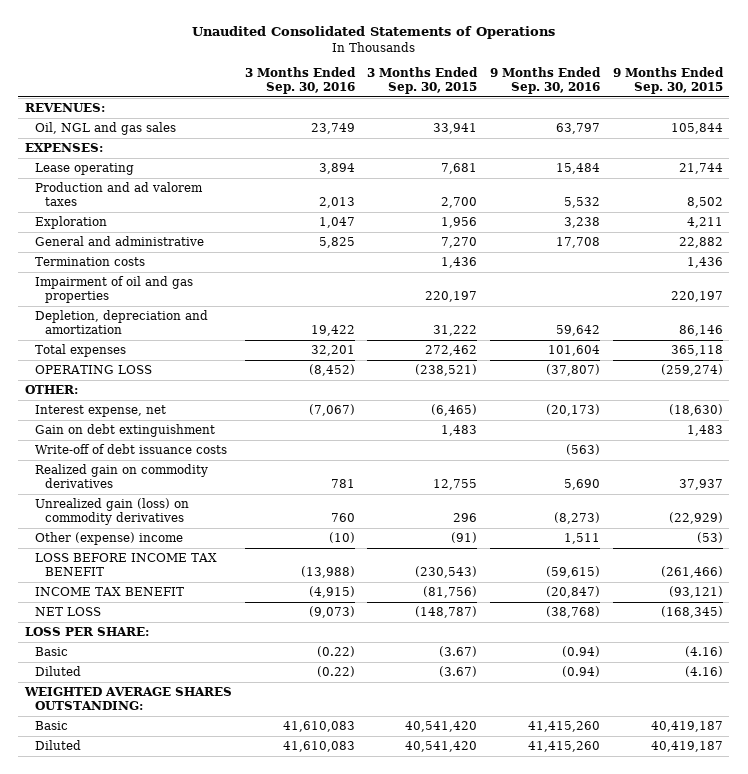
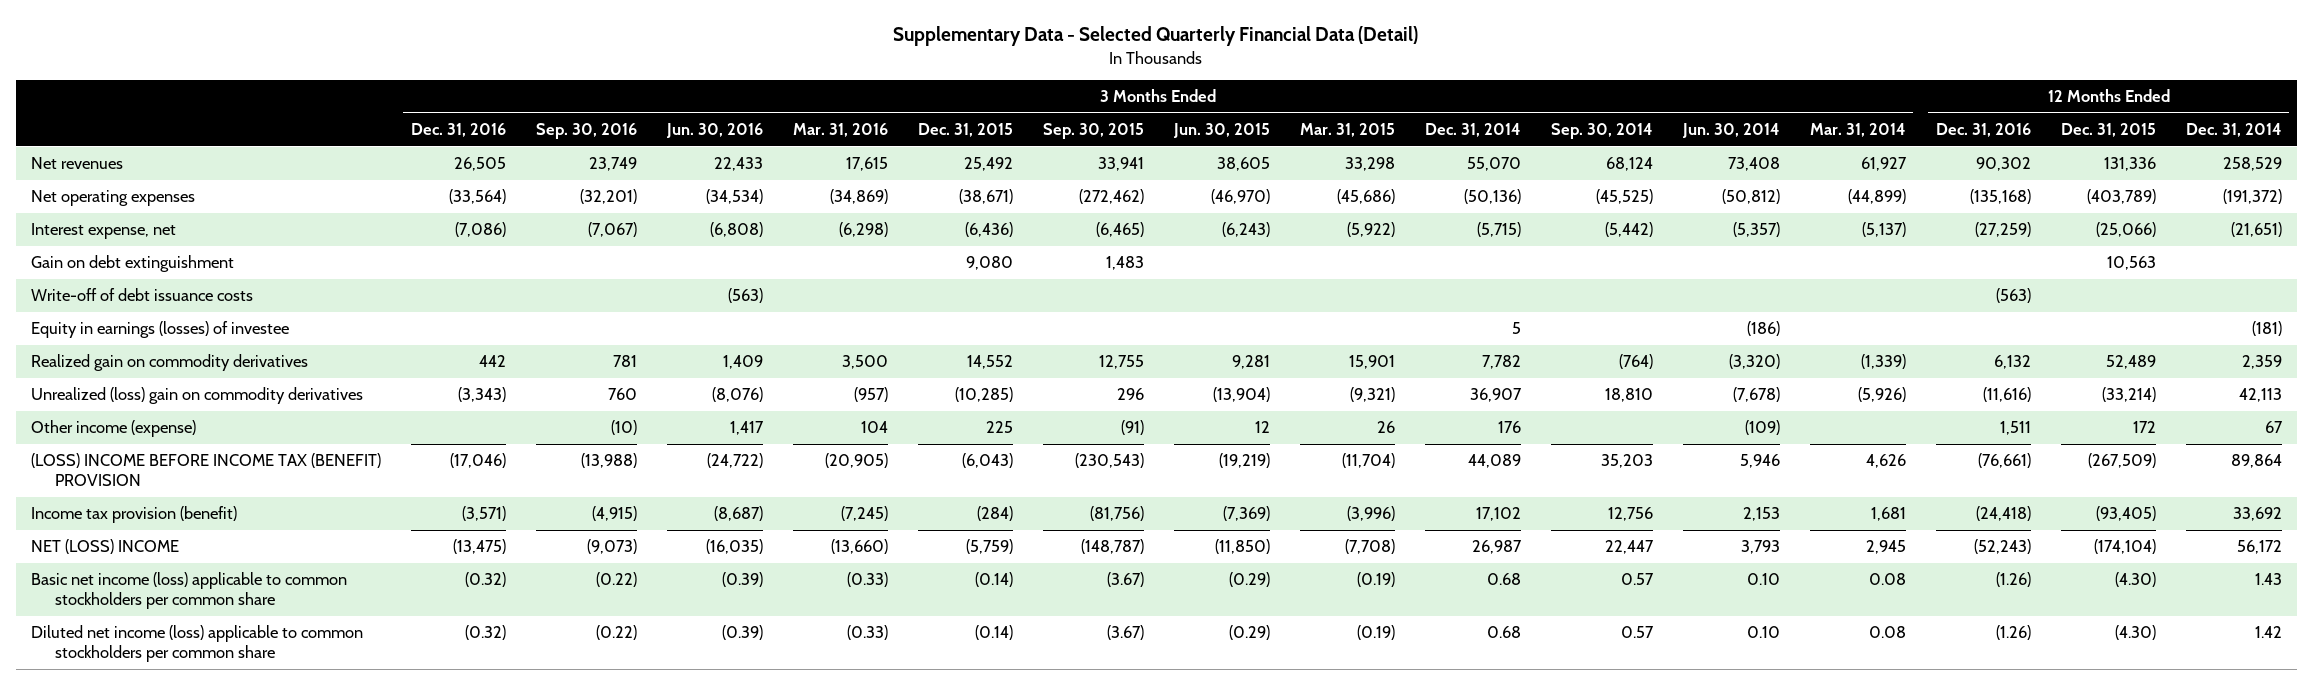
- Unaudited Consolidated Statements of Operations
+ Supplementary Data - Selected Quarterly Financial Data (Detail)
- | 3 Months Ended Sep. 30, 2016 | 3 Months Ended Sep. 30, 2015 | 9 Months Ended Sep. 30, 2016 | 9 Months Ended Sep. 30, 2015
+ | 3 Months Ended Dec. 31, 2016 | 3 Months Ended Sep. 30, 2016 | 3 Months Ended Jun. 30, 2016 | 3 Months Ended Mar. 31, 2016 | 3 Months Ended Dec. 31, 2015 | 3 Months Ended Sep. 30, 2015 | 3 Months Ended Jun. 30, 2015 | 3 Months Ended Mar. 31, 2015 | 3 Months Ended Dec. 31, 2014 | 3 Months Ended Sep. 30, 2014 | 3 Months Ended Jun. 30, 2014 | 3 Months Ended Mar. 31, 2014 | 12 Months Ended Dec. 31, 2016 | 12 Months Ended Dec. 31, 2015 | 12 Months Ended Dec. 31, 2014
- REVENUES:
- Oil, NGL and gas sales | 23,749 | 33,941 | 63,797 | 105,844
- EXPENSES:
- Lease operating | 3,894 | 7,681 | 15,484 | 21,744
- Production and ad valorem taxes | 2,013 | 2,700 | 5,532 | 8,502
- Exploration | 1,047 | 1,956 | 3,238 | 4,211
- General and administrative | 5,825 | 7,270 | 17,708 | 22,882
- Termination costs | | 1,436 | | 1,436
- Impairment of oil and gas properties | | 220,197 | | 220,197
- Depletion, depreciation and amortization | 19,422 | 31,222 | 59,642 | 86,146
- Total expenses | 32,201 | 272,462 | 101,604 | 365,118
- OPERATING LOSS | (8,452) | (238,521) | (37,807) | (259,274)
- OTHER:
+ Net revenues | 26,505 | 23,749 | 22,433 | 17,615 | 25,492 | 33,941 | 38,605 | 33,298 | 55,070 | 68,124 | 73,408 | 61,927 | 90,302 | 131,336 | 258,529
+ Net operating expenses | (33,564) | (32,201) | (34,534) | (34,869) | (38,671) | (272,462) | (46,970) | (45,686) | (50,136) | (45,525) | (50,812) | (44,899) | (135,168) | (403,789) | (191,372)
+ Equity in earnings (losses) of investee | | | | | | | | | 5 | | (186) | | | | (181)
- Unrealized gain (loss) on commodity derivatives | 760 | 296 | (8,273) | (22,929)
- Other (expense) income | (10) | (91) | 1,511 | (53)
- LOSS BEFORE INCOME TAX BENEFIT | (13,988) | (230,543) | (59,615) | (261,466)
- INCOME TAX BENEFIT | (4,915) | (81,756) | (20,847) | (93,121)
- NET LOSS | (9,073) | (148,787) | (38,768) | (168,345)
- LOSS PER SHARE:
- Basic | (0.22) | (3.67) | (0.94) | (4.16)
- Diluted | (0.22) | (3.67) | (0.94) | (4.16)
- WEIGHTED AVERAGE SHARES OUTSTANDING:
- Basic | 41,610,083 | 40,541,420 | 41,415,260 | 40,419,187
- Diluted | 41,610,083 | 40,541,420 | 41,415,260 | 40,419,187
+ Unrealized (loss) gain on commodity derivatives | (3,343) | 760 | (8,076) | (957) | (10,285) | 296 | (13,904) | (9,321) | 36,907 | 18,810 | (7,678) | (5,926) | (11,616) | (33,214) | 42,113
+ Other income (expense) | | (10) | 1,417 | 104 | 225 | (91) | 12 | 26 | 176 | | (109) | | 1,511 | 172 | 67
+ (LOSS) INCOME BEFORE INCOME TAX (BENEFIT) PROVISION | (17,046) | (13,988) | (24,722) | (20,905) | (6,043) | (230,543) | (19,219) | (11,704) | 44,089 | 35,203 | 5,946 | 4,626 | (76,661) | (267,509) | 89,864
+ Income tax provision (benefit) | (3,571) | (4,915) | (8,687) | (7,245) | (284) | (81,756) | (7,369) | (3,996) | 17,102 | 12,756 | 2,153 | 1,681 | (24,418) | (93,405) | 33,692
+ NET (LOSS) INCOME | (13,475) | (9,073) | (16,035) | (13,660) | (5,759) | (148,787) | (11,850) | (7,708) | 26,987 | 22,447 | 3,793 | 2,945 | (52,243) | (174,104) | 56,172
+ Basic net income (loss) applicable to common stockholders per common share | (0.32) | (0.22) | (0.39) | (0.33) | (0.14) | (3.67) | (0.29) | (0.19) | 0.68 | 0.57 | 0.10 | 0.08 | (1.26) | (4.30) | 1.43
+ Diluted net income (loss) applicable to common stockholders per common share | (0.32) | (0.22) | (0.39) | (0.33) | (0.14) | (3.67) | (0.29) | (0.19) | 0.68 | 0.57 | 0.10 | 0.08 | (1.26) | (4.30) | 1.42

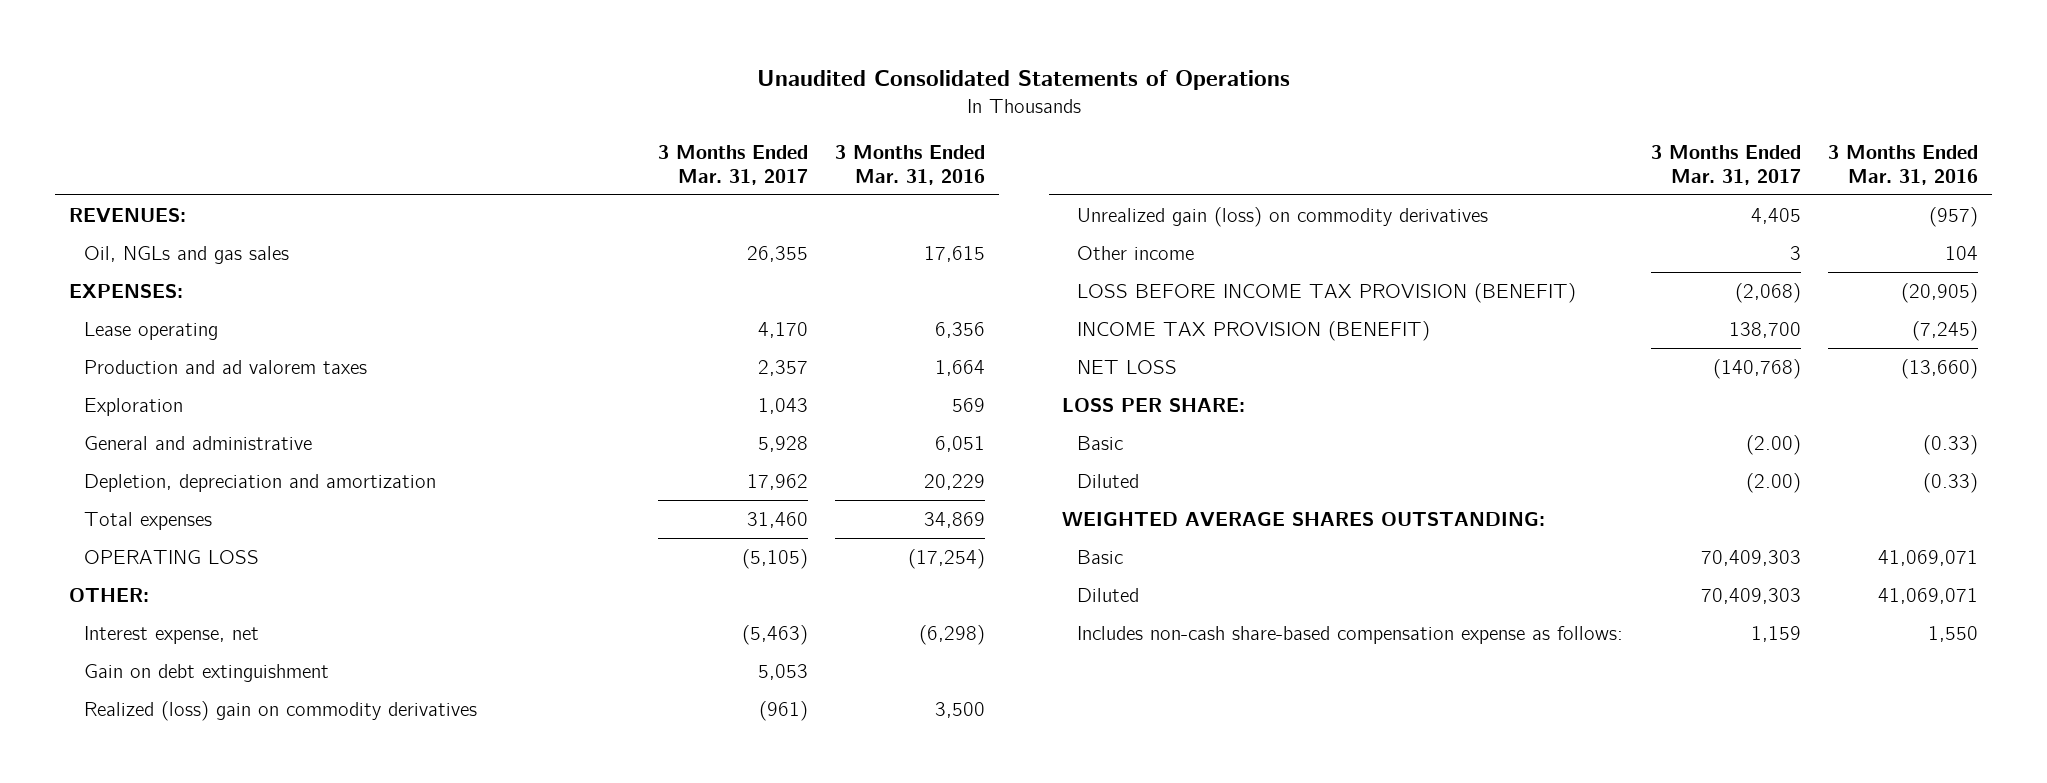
- Supplementary Data - Selected Quarterly Financial Data (Detail)
+ Unaudited Consolidated Statements of Operations
- | 3 Months Ended Dec. 31, 2016 | 3 Months Ended Sep. 30, 2016 | 3 Months Ended Jun. 30, 2016 | 3 Months Ended Mar. 31, 2016 | 3 Months Ended Dec. 31, 2015 | 3 Months Ended Sep. 30, 2015 | 3 Months Ended Jun. 30, 2015 | 3 Months Ended Mar. 31, 2015 | 3 Months Ended Dec. 31, 2014 | 3 Months Ended Sep. 30, 2014 | 3 Months Ended Jun. 30, 2014 | 3 Months Ended Mar. 31, 2014 | 12 Months Ended Dec. 31, 2016 | 12 Months Ended Dec. 31, 2015 | 12 Months Ended Dec. 31, 2014
+ | 3 Months Ended Mar. 31, 2017 | 3 Months Ended Mar. 31, 2016
- Net revenues | 26,505 | 23,749 | 22,433 | 17,615 | 25,492 | 33,941 | 38,605 | 33,298 | 55,070 | 68,124 | 73,408 | 61,927 | 90,302 | 131,336 | 258,529
- Net operating expenses | (33,564) | (32,201) | (34,534) | (34,869) | (38,671) | (272,462) | (46,970) | (45,686) | (50,136) | (45,525) | (50,812) | (44,899) | (135,168) | (403,789) | (191,372)
+ REVENUES:
+ Oil, NGLs and gas sales | 26,355 | 17,615
+ EXPENSES:
+ Lease operating | 4,170 | 6,356
+ Production and ad valorem taxes | 2,357 | 1,664
+ Exploration | 1,043 | 569
+ General and administrative | 5,928 | 6,051
+ Depletion, depreciation and amortization | 17,962 | 20,229
+ Total expenses | 31,460 | 34,869
+ OPERATING LOSS | (5,105) | (17,254)
+ OTHER:
- Write-off of debt issuance costs | | | (563) | | | | | | | | | | (563) | |
- Equity in earnings (losses) of investee | | | | | | | | | 5 | | (186) | | | | (181)
- Realized gain on commodity derivatives | 442 | 781 | 1,409 | 3,500 | 14,552 | 12,755 | 9,281 | 15,901 | 7,782 | (764) | (3,320) | (1,339) | 6,132 | 52,489 | 2,359
- Unrealized (loss) gain on commodity derivatives | (3,343) | 760 | (8,076) | (957) | (10,285) | 296 | (13,904) | (9,321) | 36,907 | 18,810 | (7,678) | (5,926) | (11,616) | (33,214) | 42,113
- Other income (expense) | | (10) | 1,417 | 104 | 225 | (91) | 12 | 26 | 176 | | (109) | | 1,511 | 172 | 67
- (LOSS) INCOME BEFORE INCOME TAX (BENEFIT) PROVISION | (17,046) | (13,988) | (24,722) | (20,905) | (6,043) | (230,543) | (19,219) | (11,704) | 44,089 | 35,203 | 5,946 | 4,626 | (76,661) | (267,509) | 89,864
- Income tax provision (benefit) | (3,571) | (4,915) | (8,687) | (7,245) | (284) | (81,756) | (7,369) | (3,996) | 17,102 | 12,756 | 2,153 | 1,681 | (24,418) | (93,405) | 33,692
- NET (LOSS) INCOME | (13,475) | (9,073) | (16,035) | (13,660) | (5,759) | (148,787) | (11,850) | (7,708) | 26,987 | 22,447 | 3,793 | 2,945 | (52,243) | (174,104) | 56,172
- Basic net income (loss) applicable to common stockholders per common share | (0.32) | (0.22) | (0.39) | (0.33) | (0.14) | (3.67) | (0.29) | (0.19) | 0.68 | 0.57 | 0.10 | 0.08 | (1.26) | (4.30) | 1.43
- Diluted net income (loss) applicable to common stockholders per common share | (0.32) | (0.22) | (0.39) | (0.33) | (0.14) | (3.67) | (0.29) | (0.19) | 0.68 | 0.57 | 0.10 | 0.08 | (1.26) | (4.30) | 1.42
+ Realized (loss) gain on commodity derivatives | (961) | 3,500
+ Unrealized gain (loss) on commodity derivatives | 4,405 | (957)
+ Other income | 3 | 104
+ LOSS BEFORE INCOME TAX PROVISION (BENEFIT) | (2,068) | (20,905)
+ INCOME TAX PROVISION (BENEFIT) | 138,700 | (7,245)
+ NET LOSS | (140,768) | (13,660)
+ LOSS PER SHARE:
+ Basic | (2.00) | (0.33)
+ Diluted | (2.00) | (0.33)
+ WEIGHTED AVERAGE SHARES OUTSTANDING:
+ Basic | 70,409,303 | 41,069,071
+ Diluted | 70,409,303 | 41,069,071
+ Includes non-cash share-based compensation expense as follows: | 1,159 | 1,550

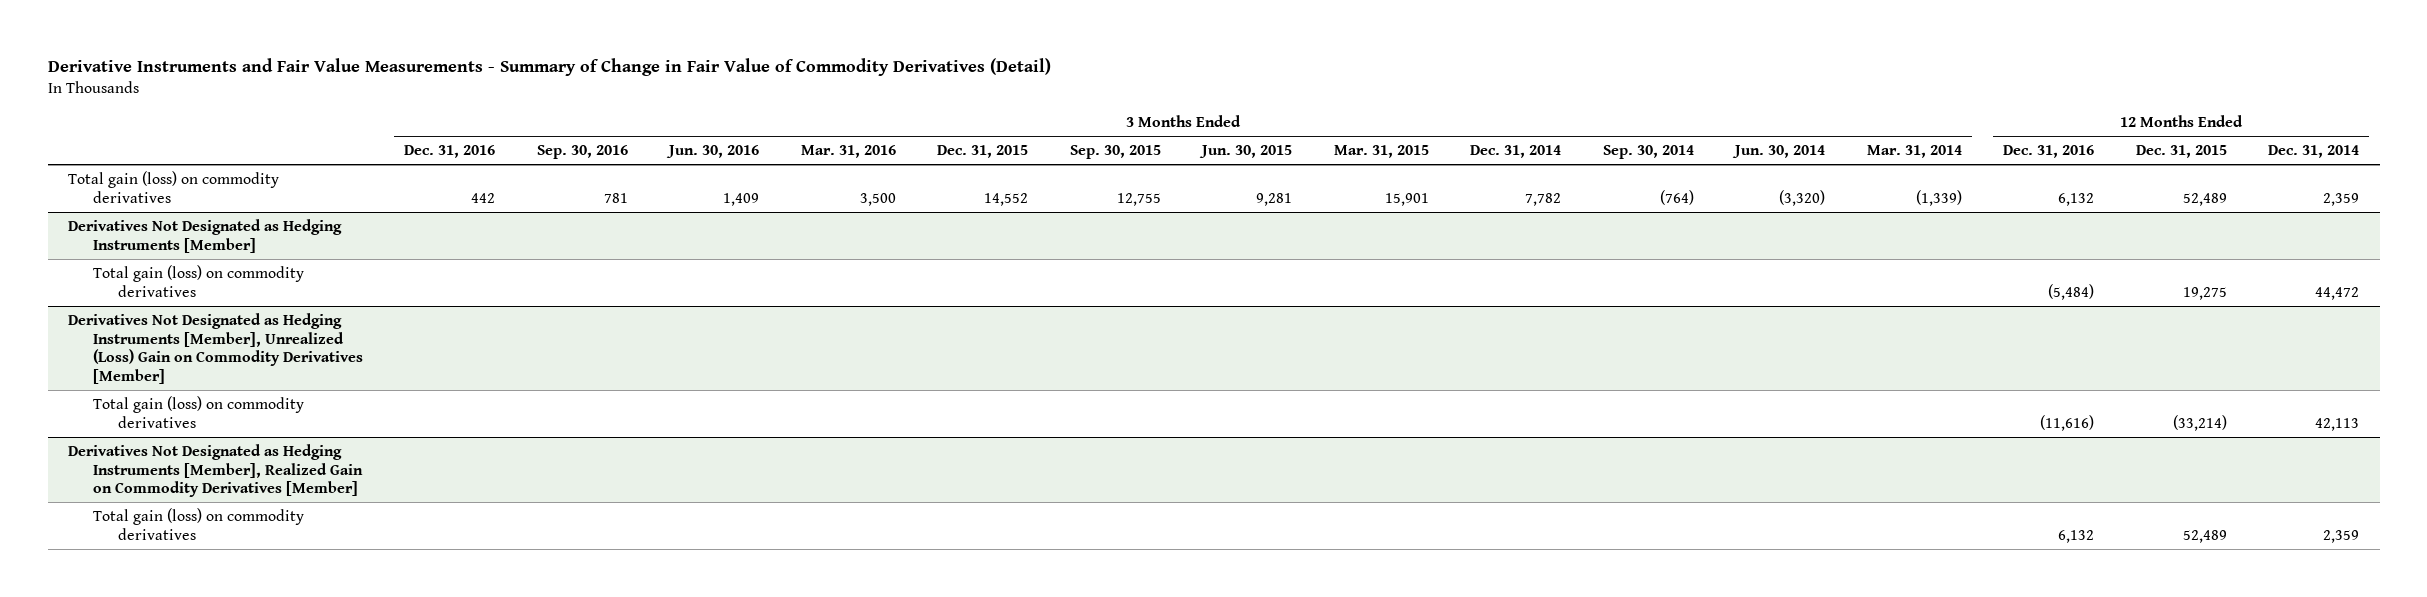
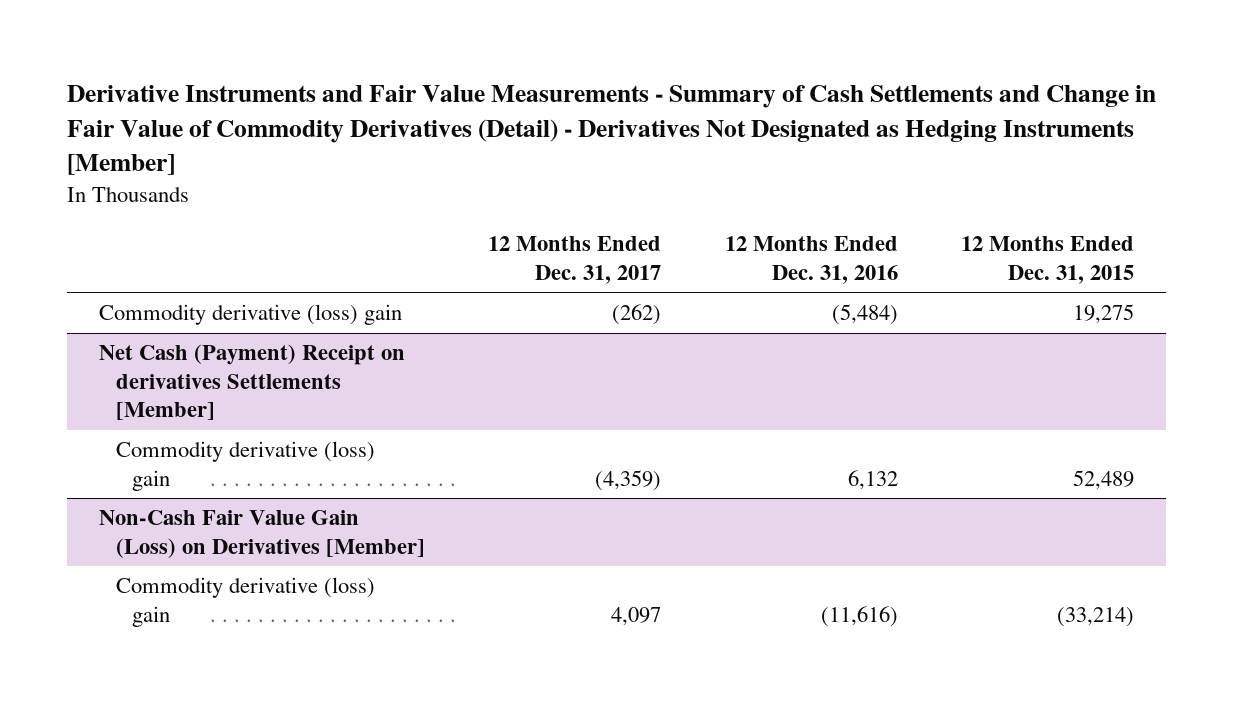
- Derivative Instruments and Fair Value Measurements - Summary of Change in Fair Value of Commodity Derivatives (Detail)
+ Derivative Instruments and Fair Value Measurements - Summary of Cash Settlements and Change in Fair Value of Commodity Derivatives (Detail) - Derivatives Not Designated as Hedging Instruments [Member]
- | 3 Months Ended Dec. 31, 2016 | 3 Months Ended Sep. 30, 2016 | 3 Months Ended Jun. 30, 2016 | 3 Months Ended Mar. 31, 2016 | 3 Months Ended Dec. 31, 2015 | 3 Months Ended Sep. 30, 2015 | 3 Months Ended Jun. 30, 2015 | 3 Months Ended Mar. 31, 2015 | 3 Months Ended Dec. 31, 2014 | 3 Months Ended Sep. 30, 2014 | 3 Months Ended Jun. 30, 2014 | 3 Months Ended Mar. 31, 2014 | 12 Months Ended Dec. 31, 2016 | 12 Months Ended Dec. 31, 2015 | 12 Months Ended Dec. 31, 2014
+ | 12 Months Ended Dec. 31, 2017 | 12 Months Ended Dec. 31, 2016 | 12 Months Ended Dec. 31, 2015
- Total gain (loss) on commodity derivatives | 442 | 781 | 1,409 | 3,500 | 14,552 | 12,755 | 9,281 | 15,901 | 7,782 | (764) | (3,320) | (1,339) | 6,132 | 52,489 | 2,359
- Derivatives Not Designated as Hedging Instruments [Member]
- Total gain (loss) on commodity derivatives | | | | | | | | | | | | | (5,484) | 19,275 | 44,472
- Derivatives Not Designated as Hedging Instruments [Member], Unrealized (Loss) Gain on Commodity Derivatives [Member]
- Total gain (loss) on commodity derivatives | | | | | | | | | | | | | (11,616) | (33,214) | 42,113
- Derivatives Not Designated as Hedging Instruments [Member], Realized Gain on Commodity Derivatives [Member]
- Total gain (loss) on commodity derivatives | | | | | | | | | | | | | 6,132 | 52,489 | 2,359
+ Commodity derivative (loss) gain | (262) | (5,484) | 19,275
+ Net Cash (Payment) Receipt on derivatives Settlements [Member]
+ Commodity derivative (loss) gain | (4,359) | 6,132 | 52,489
+ Non-Cash Fair Value Gain (Loss) on Derivatives [Member]
+ Commodity derivative (loss) gain | 4,097 | (11,616) | (33,214)

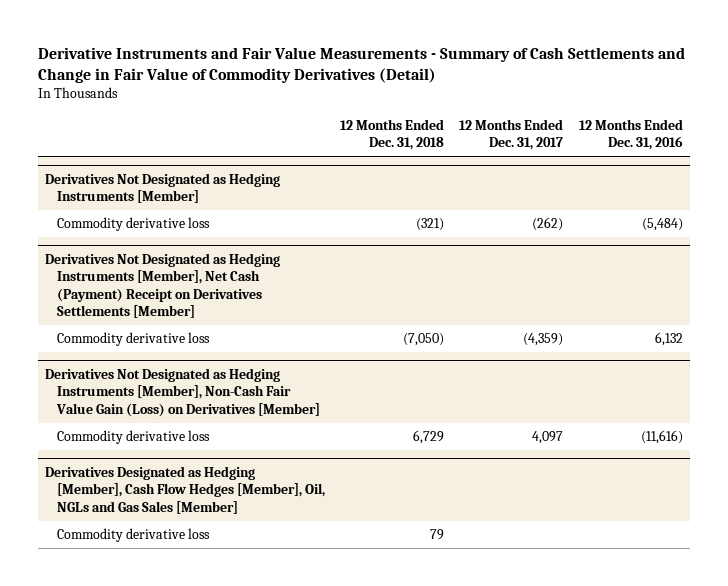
- Derivative Instruments and Fair Value Measurements - Summary of Cash Settlements and Change in Fair Value of Commodity Derivatives (Detail) - Derivatives Not Designated as Hedging Instruments [Member]
+ Derivative Instruments and Fair Value Measurements - Summary of Cash Settlements and Change in Fair Value of Commodity Derivatives (Detail)
- | 12 Months Ended Dec. 31, 2017 | 12 Months Ended Dec. 31, 2016 | 12 Months Ended Dec. 31, 2015
+ | 12 Months Ended Dec. 31, 2018 | 12 Months Ended Dec. 31, 2017 | 12 Months Ended Dec. 31, 2016
- Commodity derivative (loss) gain | (262) | (5,484) | 19,275
- Net Cash (Payment) Receipt on derivatives Settlements [Member]
- Commodity derivative (loss) gain | (4,359) | 6,132 | 52,489
- Non-Cash Fair Value Gain (Loss) on Derivatives [Member]
- Commodity derivative (loss) gain | 4,097 | (11,616) | (33,214)
+ Derivatives Not Designated as Hedging Instruments [Member]
+ Commodity derivative loss | (321) | (262) | (5,484)
+ Derivatives Not Designated as Hedging Instruments [Member], Net Cash (Payment) Receipt on Derivatives Settlements [Member]
+ Commodity derivative loss | (7,050) | (4,359) | 6,132
+ Derivatives Not Designated as Hedging Instruments [Member], Non-Cash Fair Value Gain (Loss) on Derivatives [Member]
+ Commodity derivative loss | 6,729 | 4,097 | (11,616)
+ Derivatives Designated as Hedging [Member], Cash Flow Hedges [Member], Oil, NGLs and Gas Sales [Member]
+ Commodity derivative loss | 79 | |

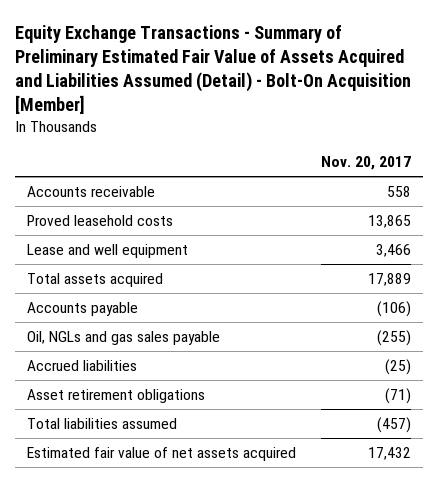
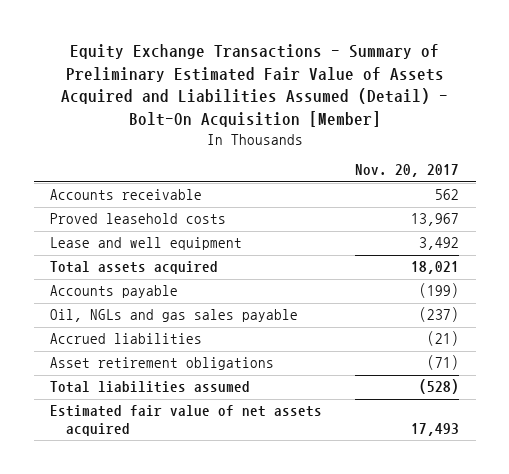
- Accounts receivable | 558
- Proved leasehold costs | 13,865
- Lease and well equipment | 3,466
- Total assets acquired | 17,889
- Accounts payable | (106)
- Oil, NGLs and gas sales payable | (255)
- Accrued liabilities | (25)
+ Accounts receivable | 562
+ Proved leasehold costs | 13,967
+ Lease and well equipment | 3,492
+ Total assets acquired | 18,021
+ Accounts payable | (199)
+ Oil, NGLs and gas sales payable | (237)
+ Accrued liabilities | (21)
- Total liabilities assumed | (457)
- Estimated fair value of net assets acquired | 17,432
+ Total liabilities assumed | (528)
+ Estimated fair value of net assets acquired | 17,493

